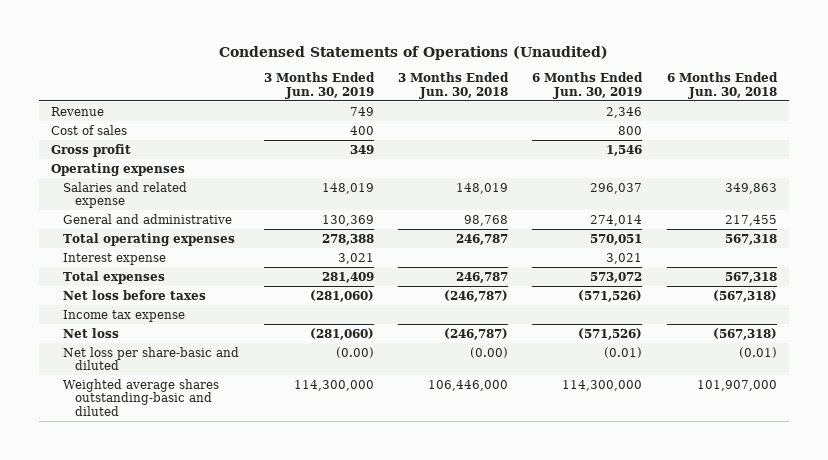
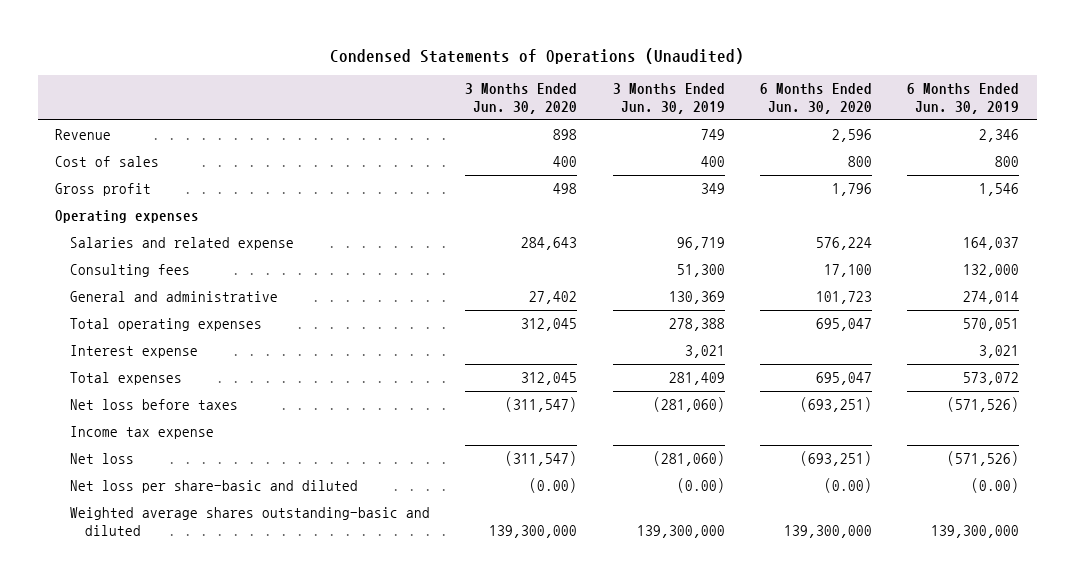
- | 3 Months Ended Jun. 30, 2019 | 3 Months Ended Jun. 30, 2018 | 6 Months Ended Jun. 30, 2019 | 6 Months Ended Jun. 30, 2018
+ | 3 Months Ended Jun. 30, 2020 | 3 Months Ended Jun. 30, 2019 | 6 Months Ended Jun. 30, 2020 | 6 Months Ended Jun. 30, 2019
- Salaries and related expense | 148,019 | 148,019 | 296,037 | 349,863
+ Salaries and related expense | 284,643 | 96,719 | 576,224 | 164,037
+ Consulting fees | | 51,300 | 17,100 | 132,000
- Net loss per share-basic and diluted | (0.00) | (0.00) | (0.01) | (0.01)
- Weighted average shares outstanding-basic and diluted | 114,300,000 | 106,446,000 | 114,300,000 | 101,907,000
+ Net loss per share-basic and diluted | (0.00) | (0.00) | (0.00) | (0.00)
+ Weighted average shares outstanding-basic and diluted | 139,300,000 | 139,300,000 | 139,300,000 | 139,300,000

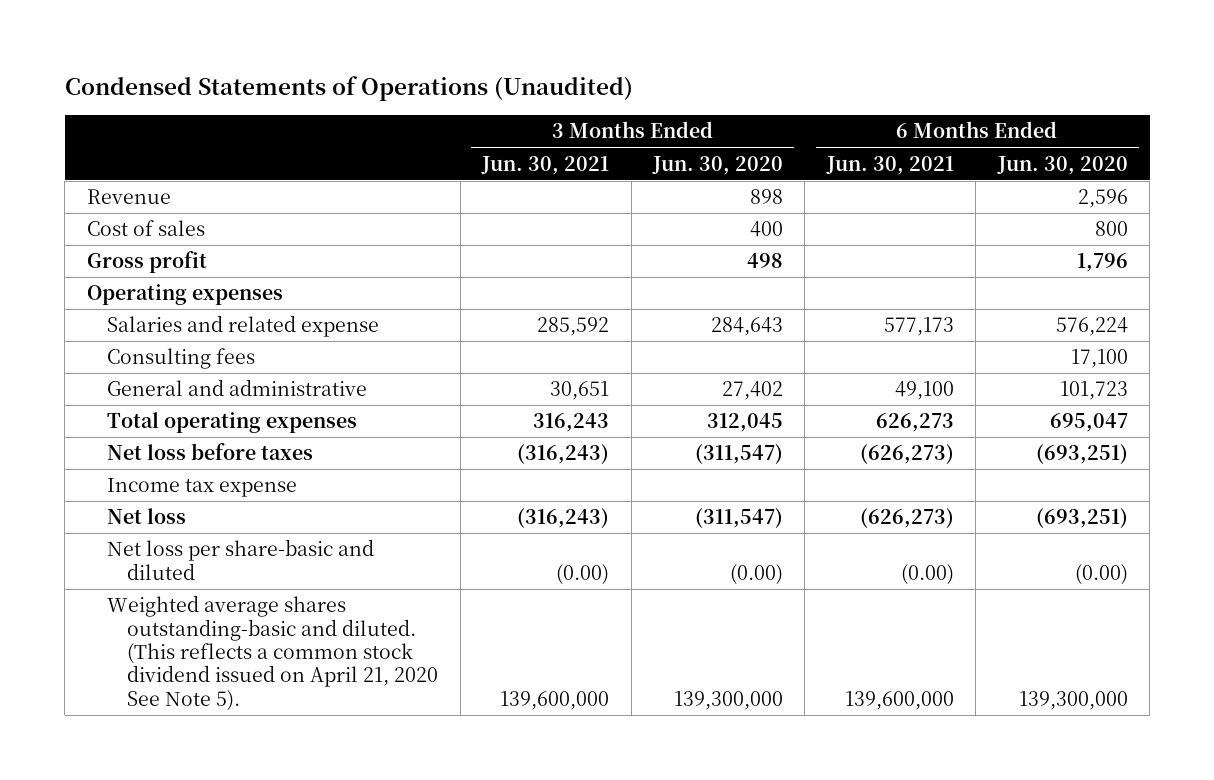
- | 3 Months Ended Jun. 30, 2020 | 3 Months Ended Jun. 30, 2019 | 6 Months Ended Jun. 30, 2020 | 6 Months Ended Jun. 30, 2019
+ | 3 Months Ended Jun. 30, 2021 | 3 Months Ended Jun. 30, 2020 | 6 Months Ended Jun. 30, 2021 | 6 Months Ended Jun. 30, 2020
- Interest expense | | 3,021 | | 3,021
- Total expenses | 312,045 | 281,409 | 695,047 | 573,072
- Weighted average shares outstanding-basic and diluted | 139,300,000 | 139,300,000 | 139,300,000 | 139,300,000
+ Weighted average shares outstanding-basic and diluted. (This reflects a common stock dividend issued on April 21, 2020 See Note 5). | 139,600,000 | 139,300,000 | 139,600,000 | 139,300,000

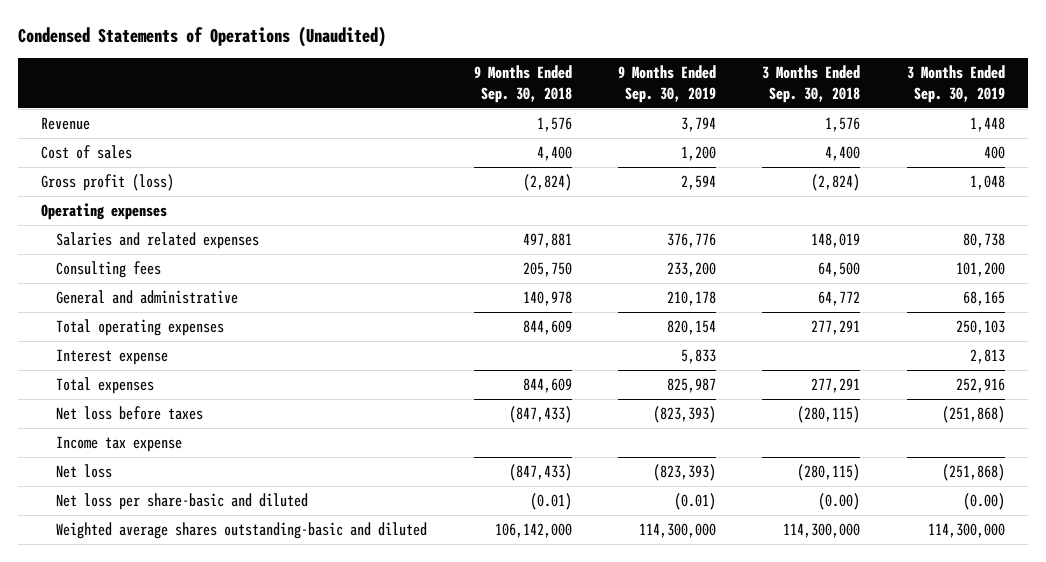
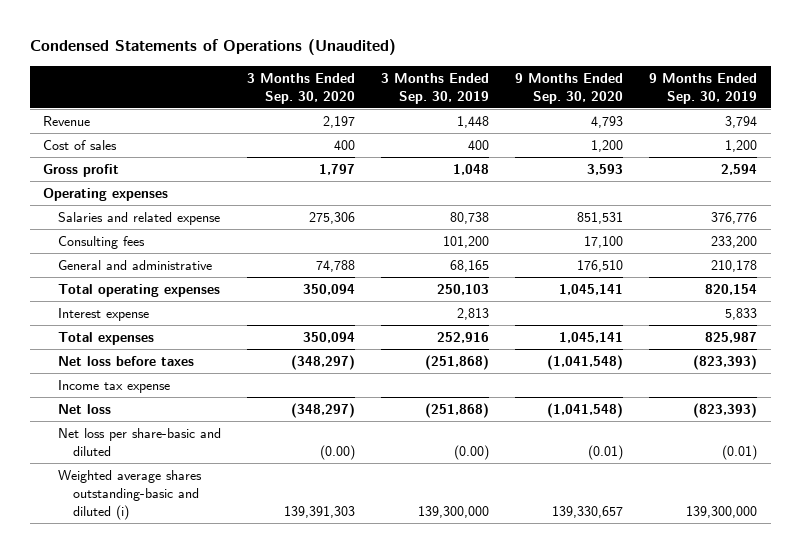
- | 9 Months Ended Sep. 30, 2018 | 9 Months Ended Sep. 30, 2019 | 3 Months Ended Sep. 30, 2018 | 3 Months Ended Sep. 30, 2019
+ | 3 Months Ended Sep. 30, 2020 | 3 Months Ended Sep. 30, 2019 | 9 Months Ended Sep. 30, 2020 | 9 Months Ended Sep. 30, 2019
- Gross profit (loss) | (2,824) | 2,594 | (2,824) | 1,048
+ Gross profit | 1,797 | 1,048 | 3,593 | 2,594
- Salaries and related expenses | 497,881 | 376,776 | 148,019 | 80,738
+ Salaries and related expense | 275,306 | 80,738 | 851,531 | 376,776
- Weighted average shares outstanding-basic and diluted | 106,142,000 | 114,300,000 | 114,300,000 | 114,300,000
+ Weighted average shares outstanding-basic and diluted (i) | 139,391,303 | 139,300,000 | 139,330,657 | 139,300,000

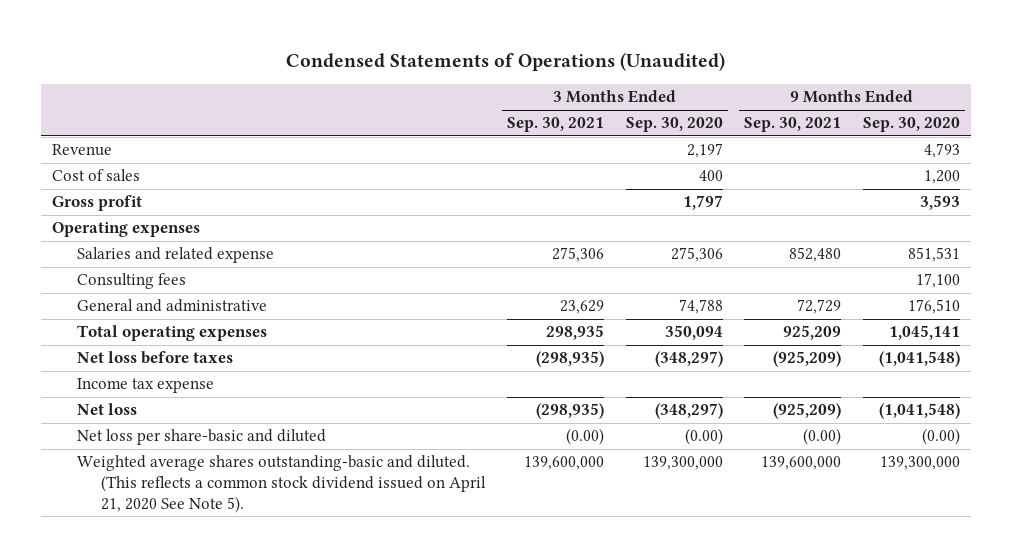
- | 3 Months Ended Sep. 30, 2020 | 3 Months Ended Sep. 30, 2019 | 9 Months Ended Sep. 30, 2020 | 9 Months Ended Sep. 30, 2019
+ | 3 Months Ended Sep. 30, 2021 | 3 Months Ended Sep. 30, 2020 | 9 Months Ended Sep. 30, 2021 | 9 Months Ended Sep. 30, 2020
- Interest expense | | 2,813 | | 5,833
- Total expenses | 350,094 | 252,916 | 1,045,141 | 825,987
- Net loss per share-basic and diluted | (0.00) | (0.00) | (0.01) | (0.01)
- Weighted average shares outstanding-basic and diluted (i) | 139,391,303 | 139,300,000 | 139,330,657 | 139,300,000
+ Net loss per share-basic and diluted | (0.00) | (0.00) | (0.00) | (0.00)
+ Weighted average shares outstanding-basic and diluted. (This reflects a common stock dividend issued on April 21, 2020 See Note 5). | 139,600,000 | 139,300,000 | 139,600,000 | 139,300,000

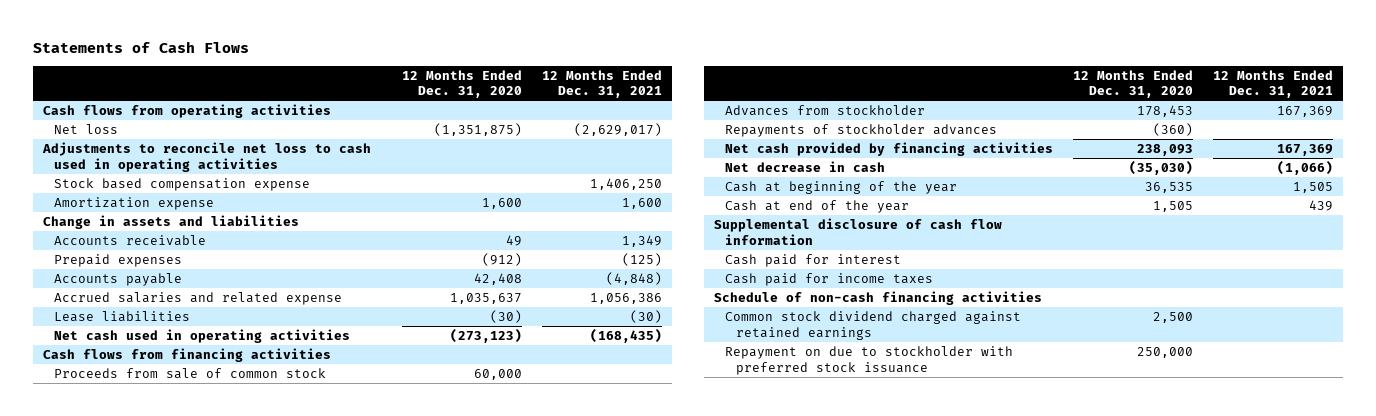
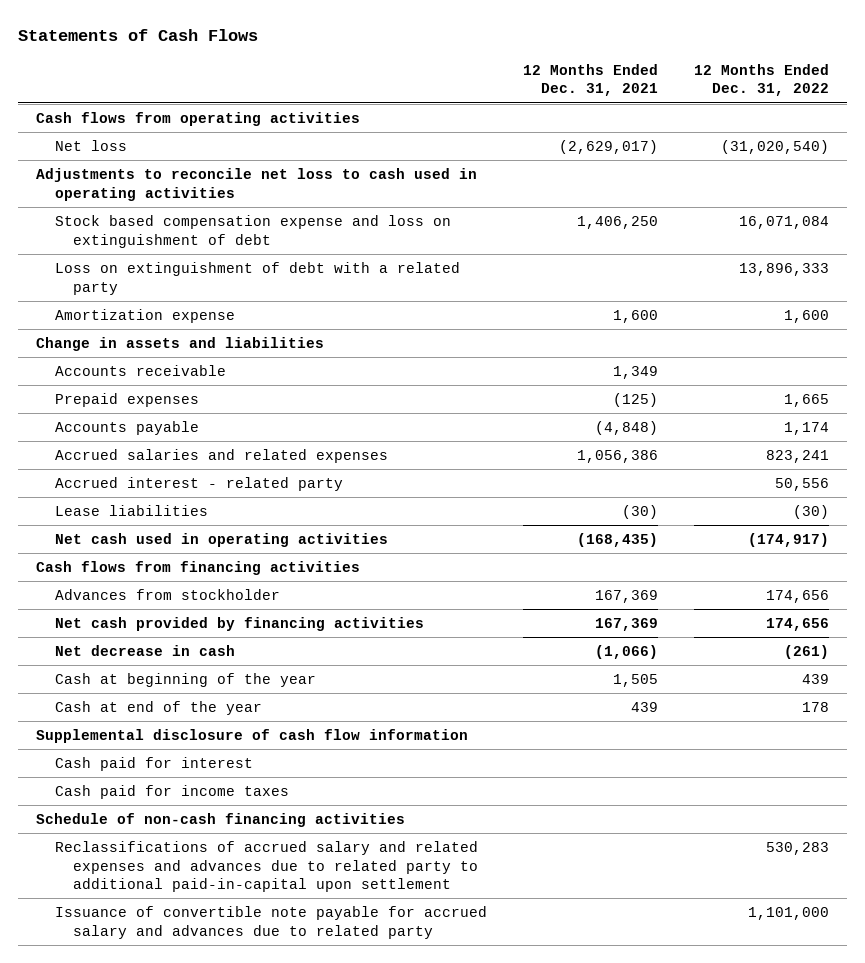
- | 12 Months Ended Dec. 31, 2020 | 12 Months Ended Dec. 31, 2021
+ | 12 Months Ended Dec. 31, 2021 | 12 Months Ended Dec. 31, 2022
- Stock based compensation expense | | 1,406,250
+ Stock based compensation expense and loss on extinguishment of debt | 1,406,250 | 16,071,084
+ Loss on extinguishment of debt with a related party | | 13,896,333
- Accrued salaries and related expense | 1,035,637 | 1,056,386
+ Accrued salaries and related expenses | 1,056,386 | 823,241
+ Accrued interest - related party | | 50,556
- Proceeds from sale of common stock | 60,000 |
- Repayments of stockholder advances | (360) |
- Common stock dividend charged against retained earnings | 2,500 |
- Repayment on due to stockholder with preferred stock issuance | 250,000 |
+ Reclassifications of accrued salary and related expenses and advances due to related party to additional paid-in-capital upon settlement | | 530,283
+ Issuance of convertible note payable for accrued salary and advances due to related party | | 1,101,000

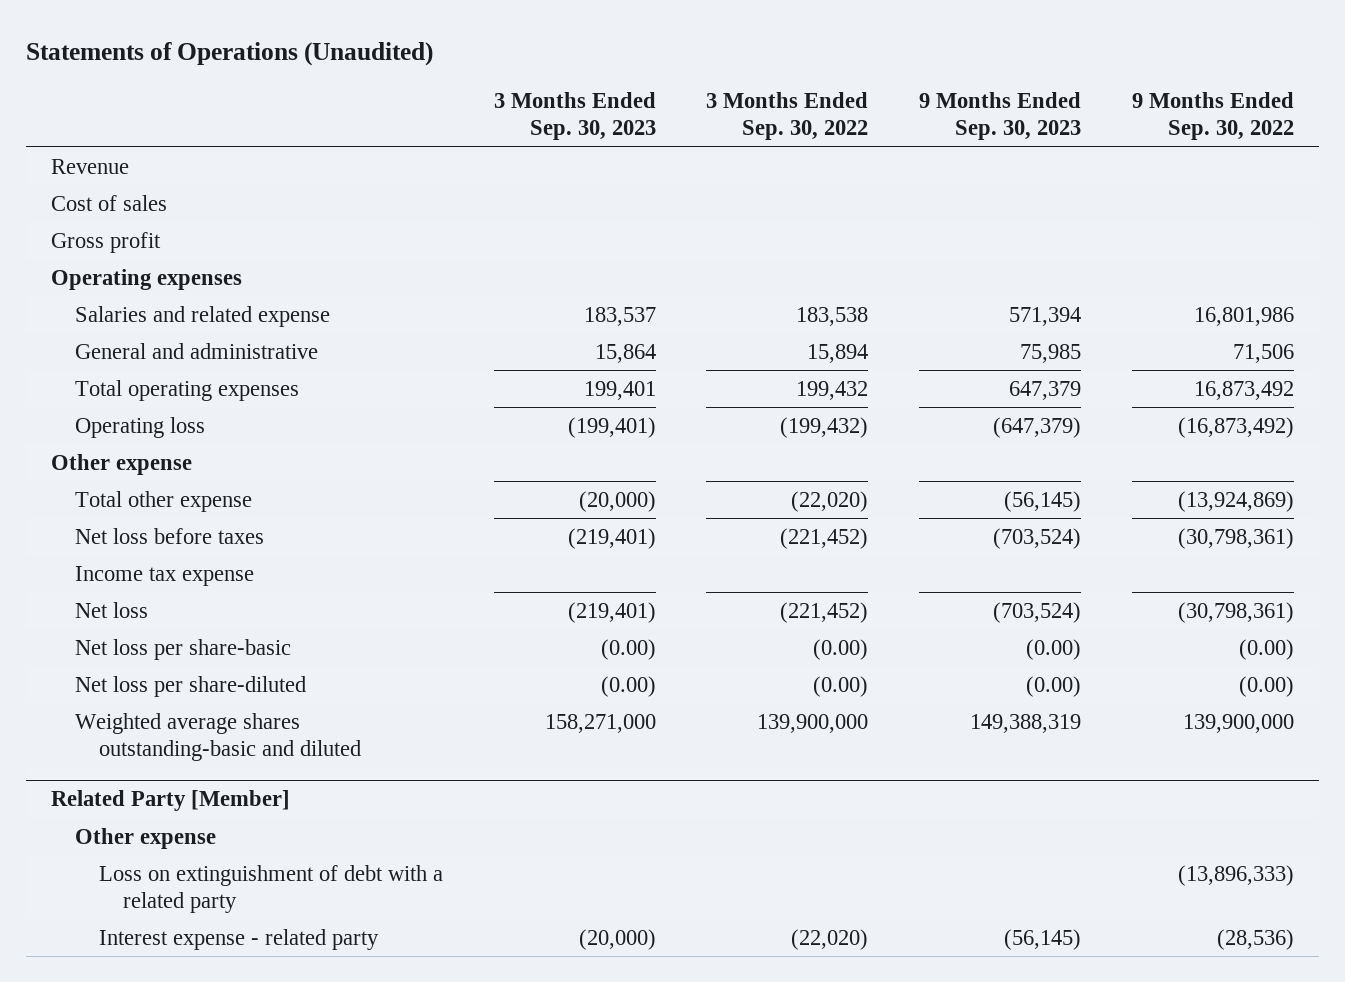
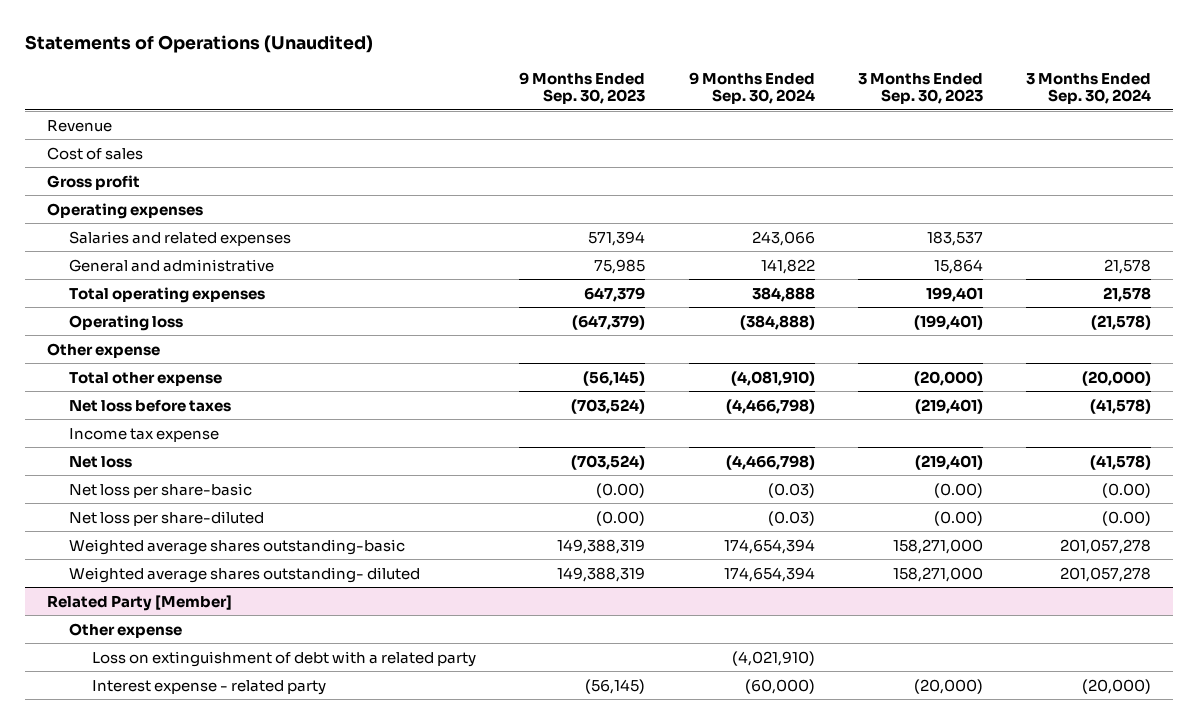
- | 3 Months Ended Sep. 30, 2023 | 3 Months Ended Sep. 30, 2022 | 9 Months Ended Sep. 30, 2023 | 9 Months Ended Sep. 30, 2022
+ | 9 Months Ended Sep. 30, 2023 | 9 Months Ended Sep. 30, 2024 | 3 Months Ended Sep. 30, 2023 | 3 Months Ended Sep. 30, 2024
- Salaries and related expense | 183,537 | 183,538 | 571,394 | 16,801,986
+ Salaries and related expenses | 571,394 | 243,066 | 183,537 |
- Weighted average shares outstanding-basic and diluted | 158,271,000 | 139,900,000 | 149,388,319 | 139,900,000
+ Weighted average shares outstanding-basic | 149,388,319 | 174,654,394 | 158,271,000 | 201,057,278
+ Weighted average shares outstanding- diluted | 149,388,319 | 174,654,394 | 158,271,000 | 201,057,278

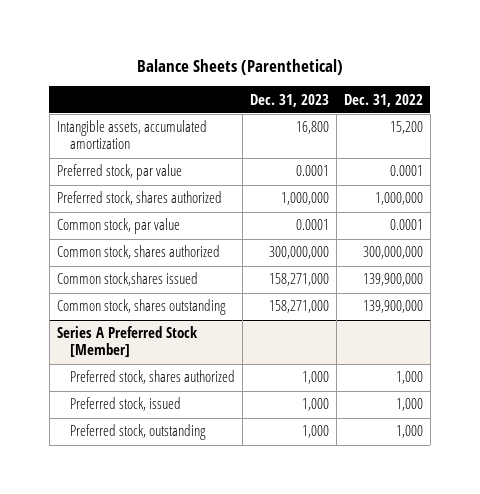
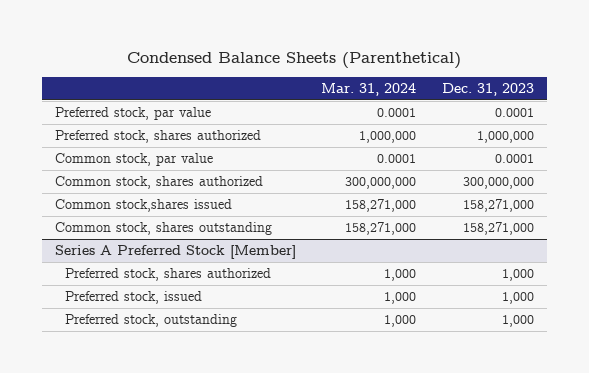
- Balance Sheets (Parenthetical)
+ Condensed Balance Sheets (Parenthetical)
- | Dec. 31, 2023 | Dec. 31, 2022
+ | Mar. 31, 2024 | Dec. 31, 2023
- Intangible assets, accumulated amortization | 16,800 | 15,200

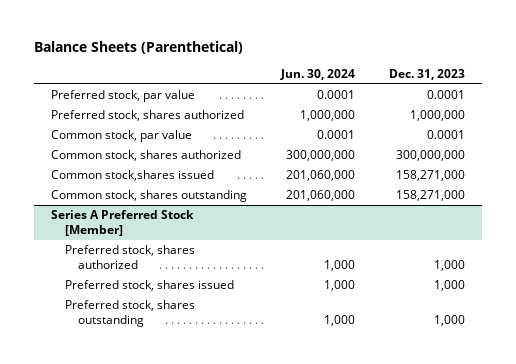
- Condensed Balance Sheets (Parenthetical)
+ Balance Sheets (Parenthetical)
- | Mar. 31, 2024 | Dec. 31, 2023
+ | Jun. 30, 2024 | Dec. 31, 2023
@ Series A Preferred Stock [Member]
- Preferred stock, issued | 1,000 | 1,000
- Preferred stock, outstanding | 1,000 | 1,000
+ Preferred stock, shares issued | 1,000 | 1,000
+ Preferred stock, shares outstanding | 1,000 | 1,000

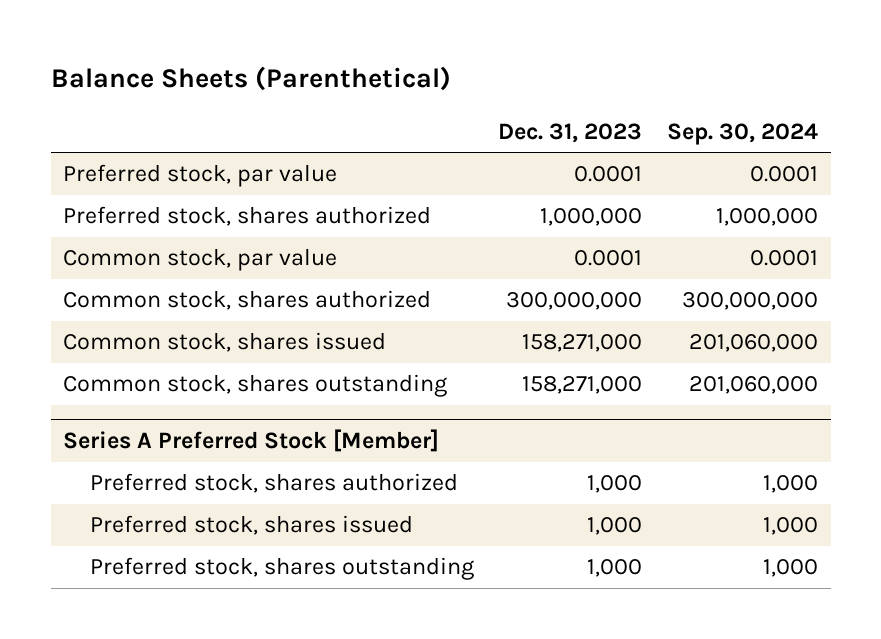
- | Jun. 30, 2024 | Dec. 31, 2023
+ | Dec. 31, 2023 | Sep. 30, 2024
- Common stock,shares issued | 201,060,000 | 158,271,000
+ Common stock, shares issued | 158,271,000 | 201,060,000

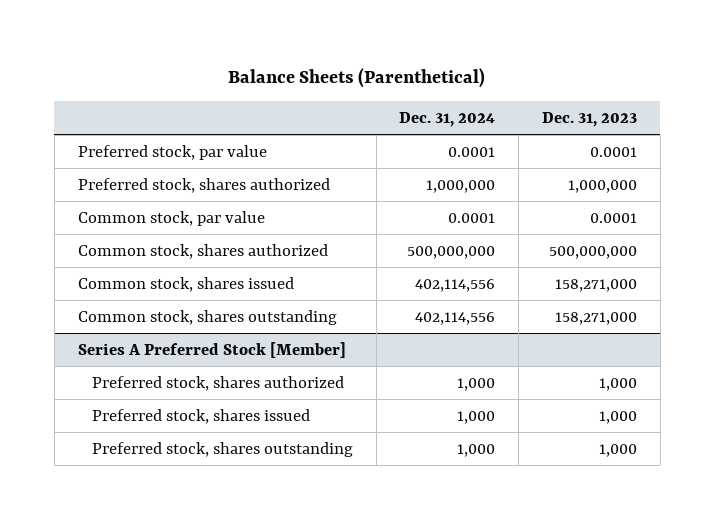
- | Dec. 31, 2023 | Sep. 30, 2024
+ | Dec. 31, 2024 | Dec. 31, 2023
- Common stock, shares authorized | 300,000,000 | 300,000,000
+ Common stock, shares authorized | 500,000,000 | 500,000,000

